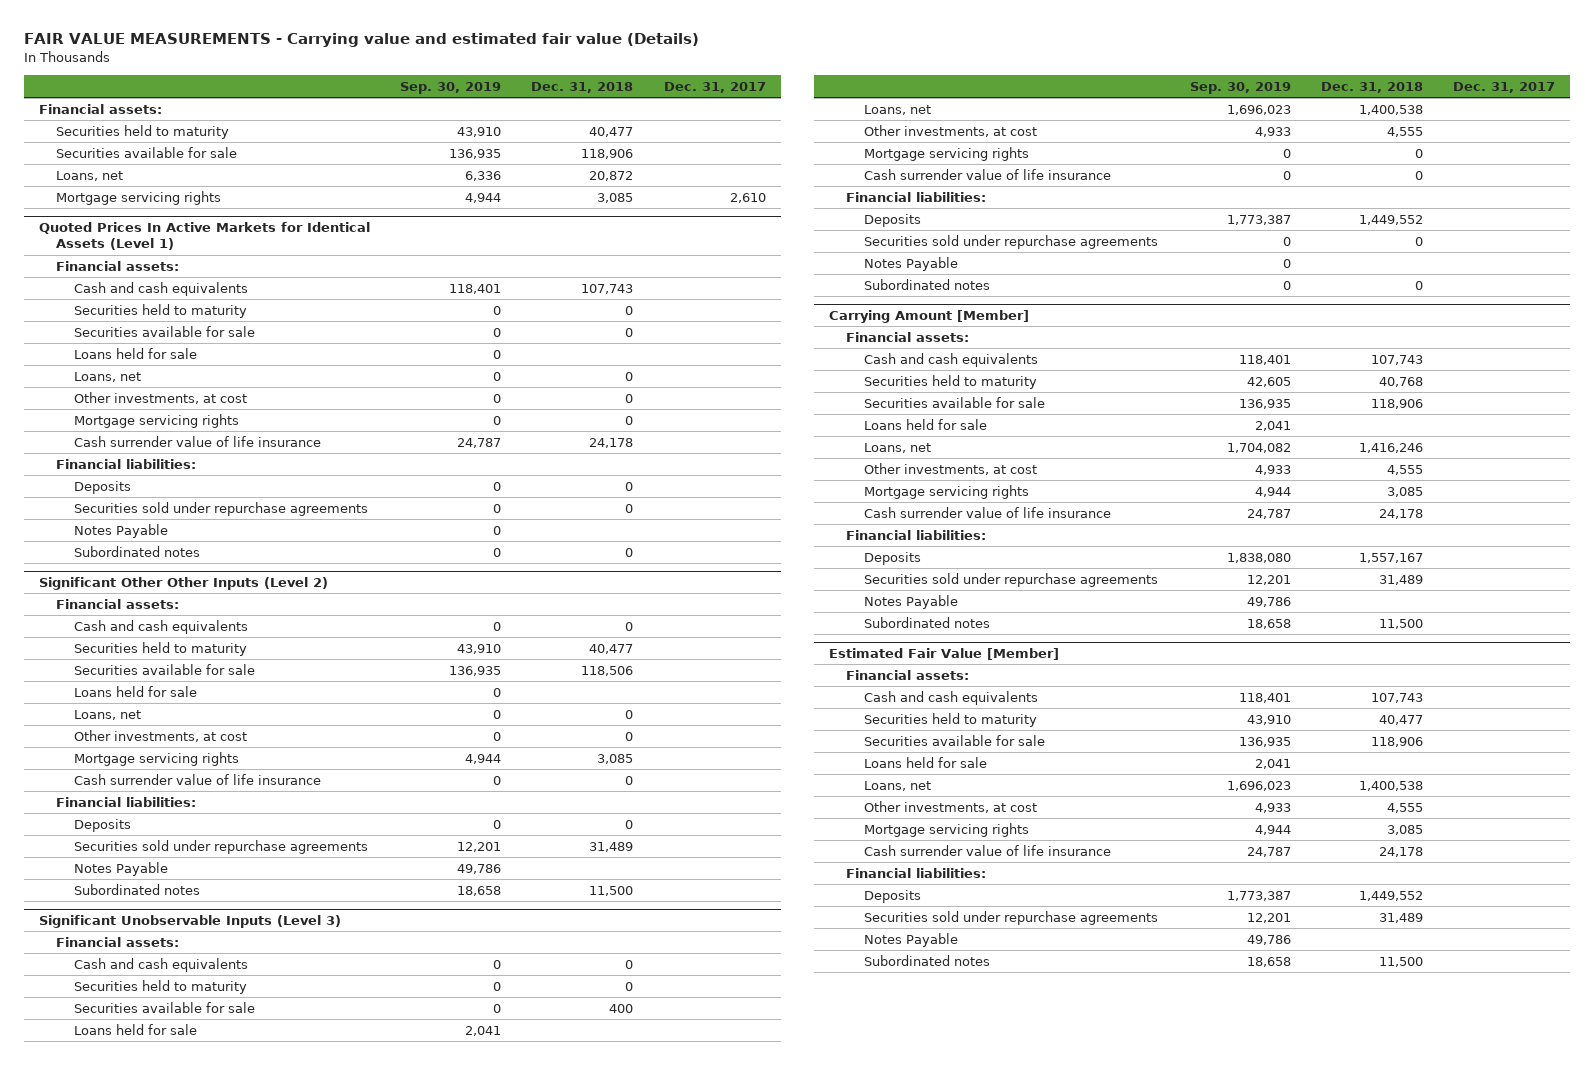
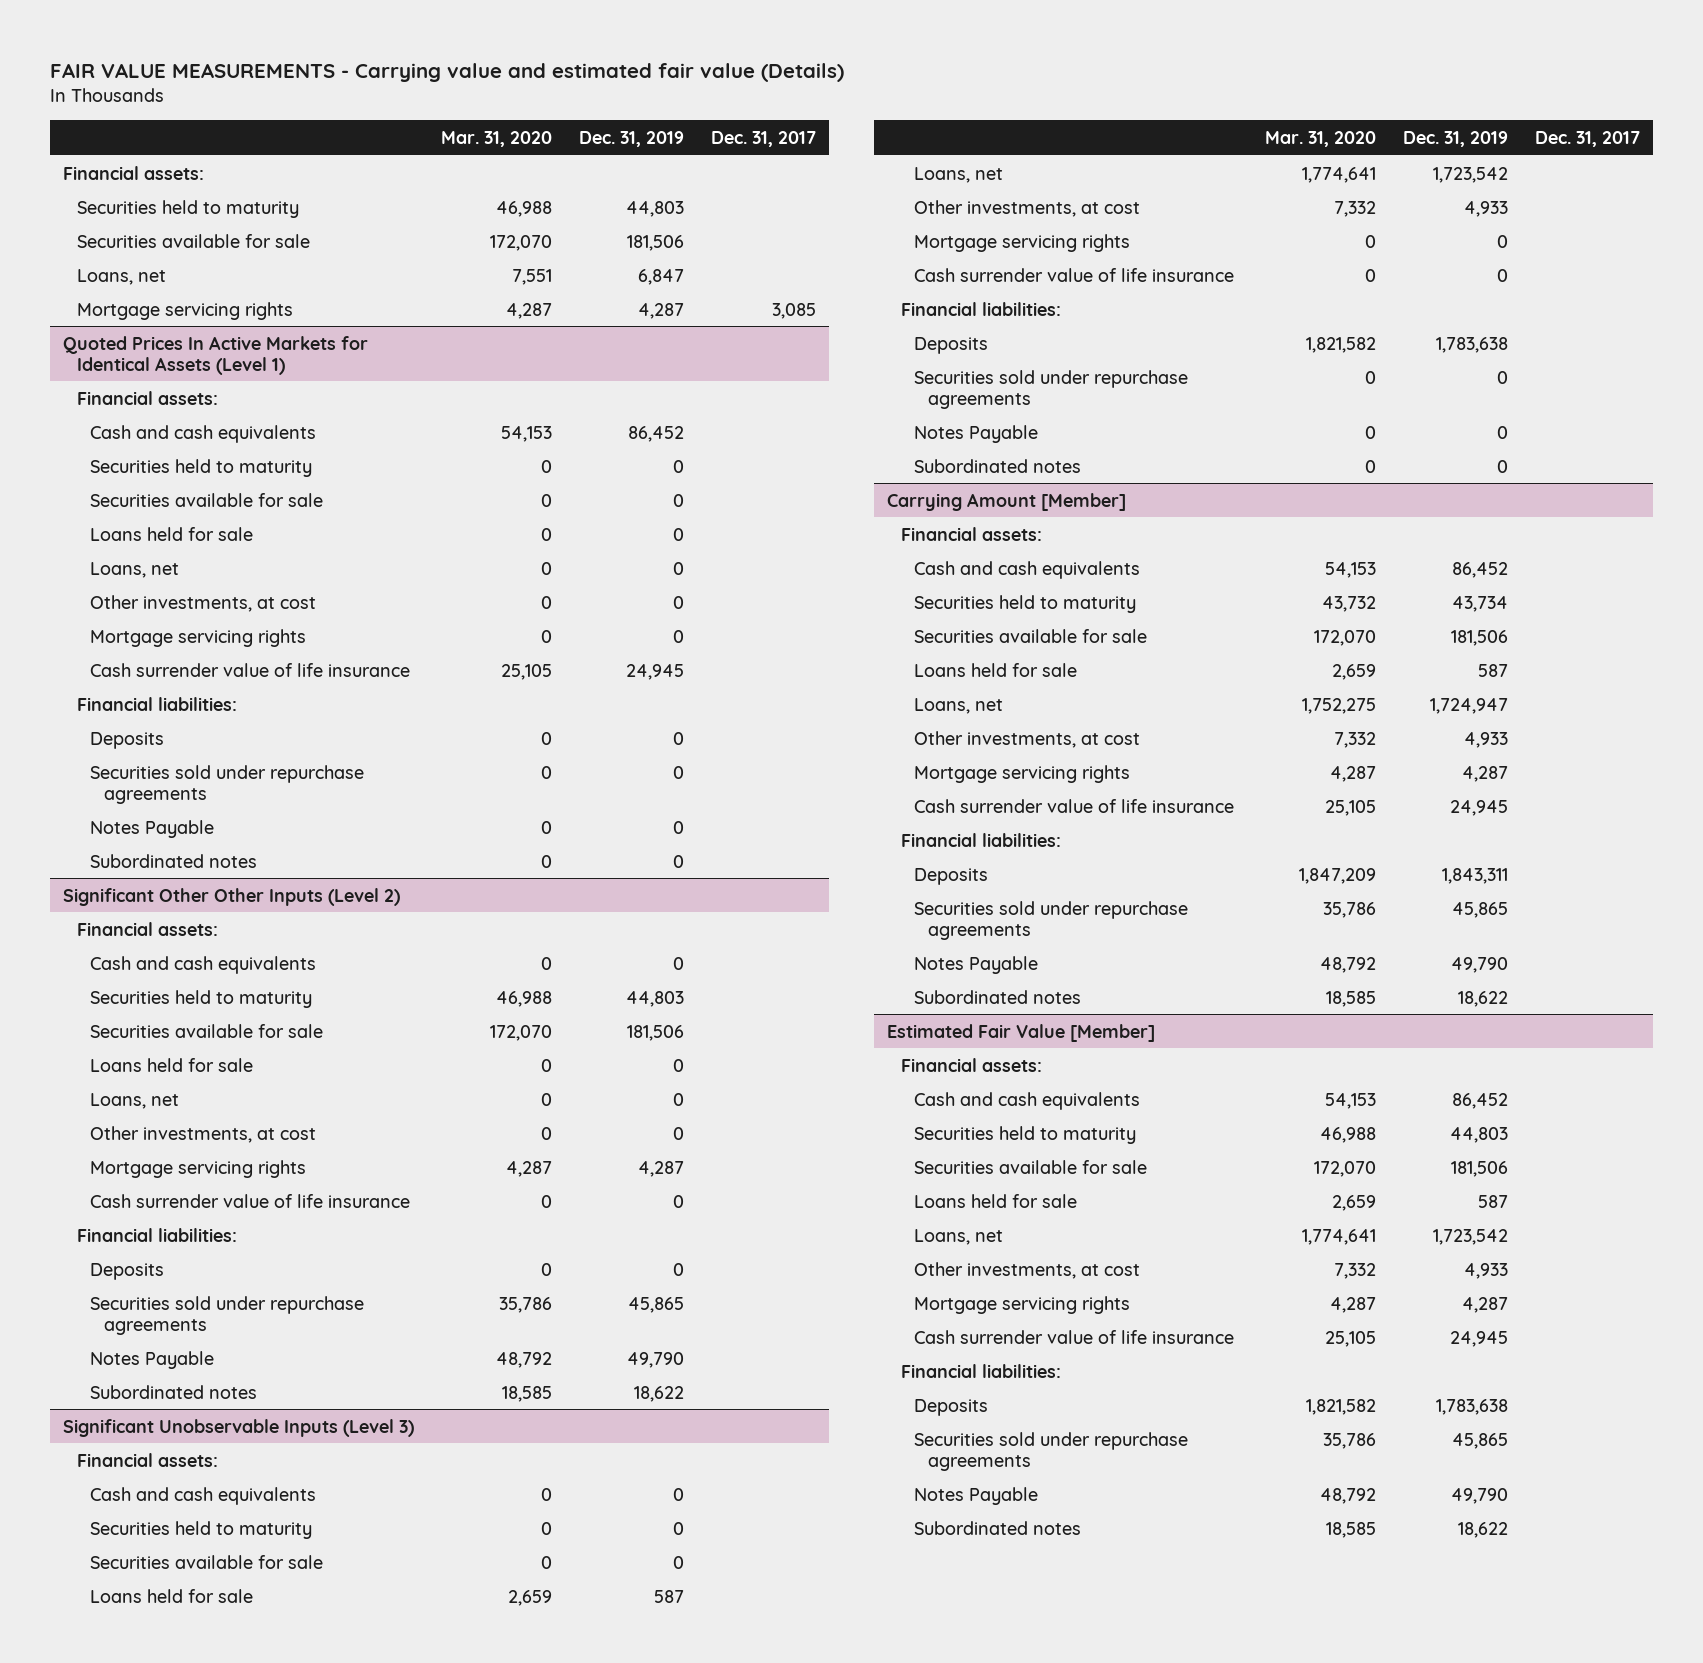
- | Sep. 30, 2019 | Dec. 31, 2018 | Dec. 31, 2017
+ | Mar. 31, 2020 | Dec. 31, 2019 | Dec. 31, 2017
- Mortgage servicing rights | 4,944 | 3,085 | 2,610
+ Mortgage servicing rights | 4,287 | 4,287 | 3,085

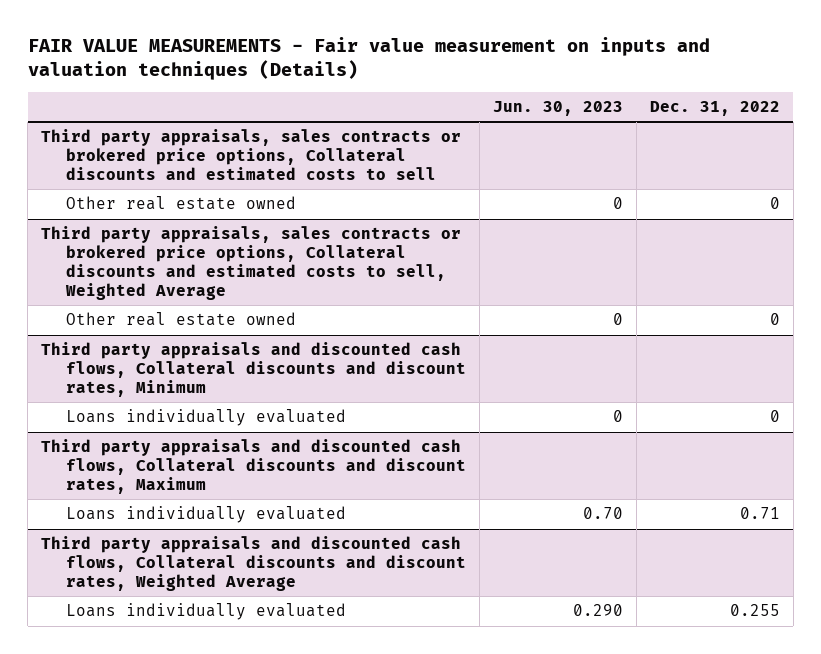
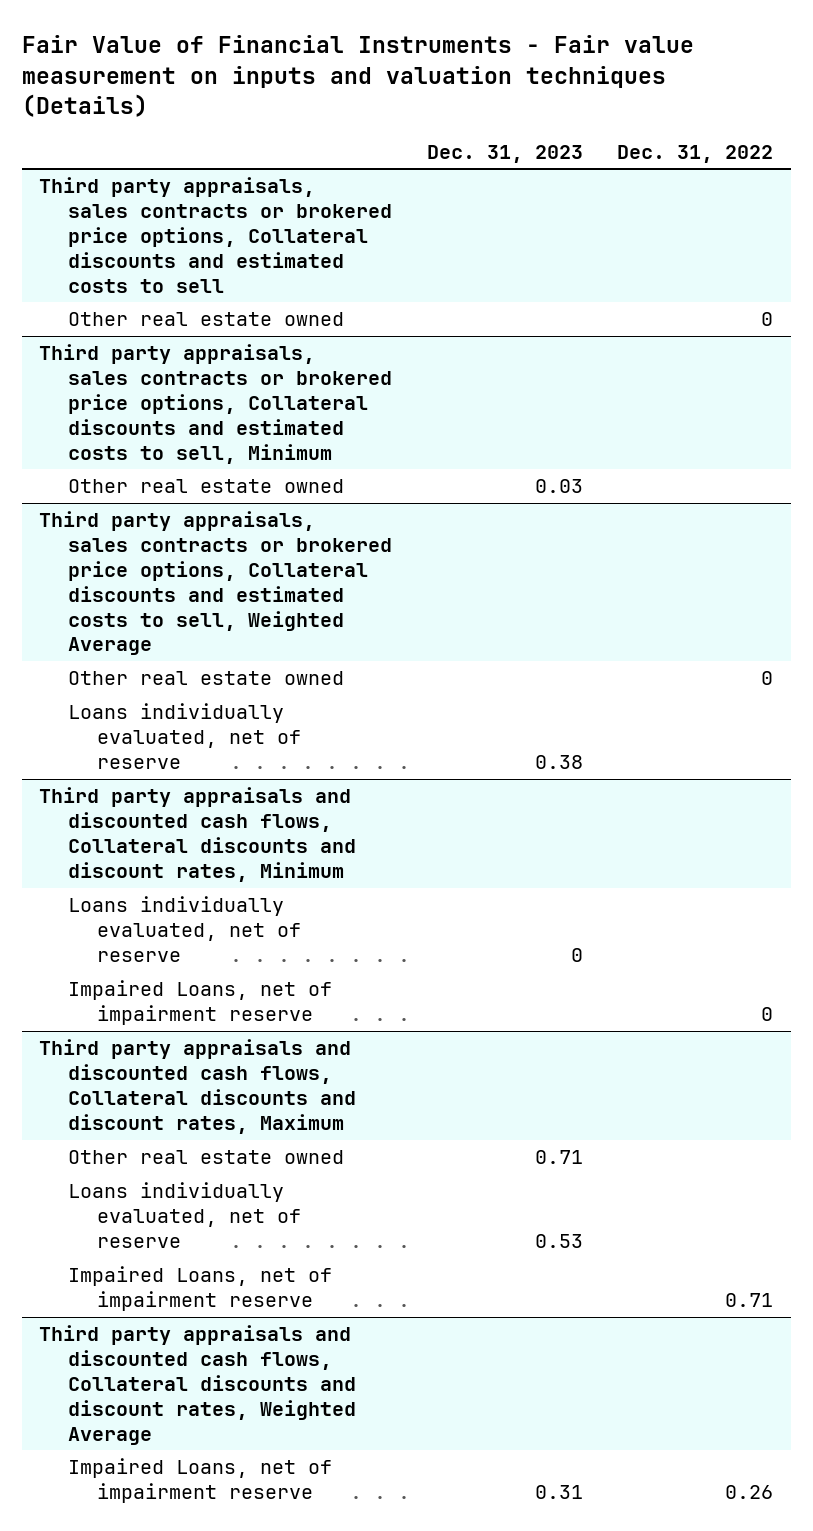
- FAIR VALUE MEASUREMENTS - Fair value measurement on inputs and valuation techniques (Details)
+ Fair Value of Financial Instruments - Fair value measurement on inputs and valuation techniques (Details)
- | Jun. 30, 2023 | Dec. 31, 2022
+ | Dec. 31, 2023 | Dec. 31, 2022
+ Third party appraisals, sales contracts or brokered price options, Collateral discounts and estimated costs to sell, Minimum
+ Other real estate owned | 0.03 |
@ Third party appraisals, sales contracts or brokered price options, Collateral discounts and estimated costs to sell, Weighted Average
+ Loans individually evaluated, net of reserve | 0.38 |
@ Third party appraisals and discounted cash flows, Collateral discounts and discount rates, Minimum
- Loans individually evaluated | 0 | 0
+ Loans individually evaluated, net of reserve | 0 |
+ Impaired Loans, net of impairment reserve | | 0
@ Third party appraisals and discounted cash flows, Collateral discounts and discount rates, Maximum
- Loans individually evaluated | 0.70 | 0.71
+ Other real estate owned | 0.71 |
+ Loans individually evaluated, net of reserve | 0.53 |
+ Impaired Loans, net of impairment reserve | | 0.71
@ Third party appraisals and discounted cash flows, Collateral discounts and discount rates, Weighted Average
- Loans individually evaluated | 0.290 | 0.255
+ Impaired Loans, net of impairment reserve | 0.31 | 0.26

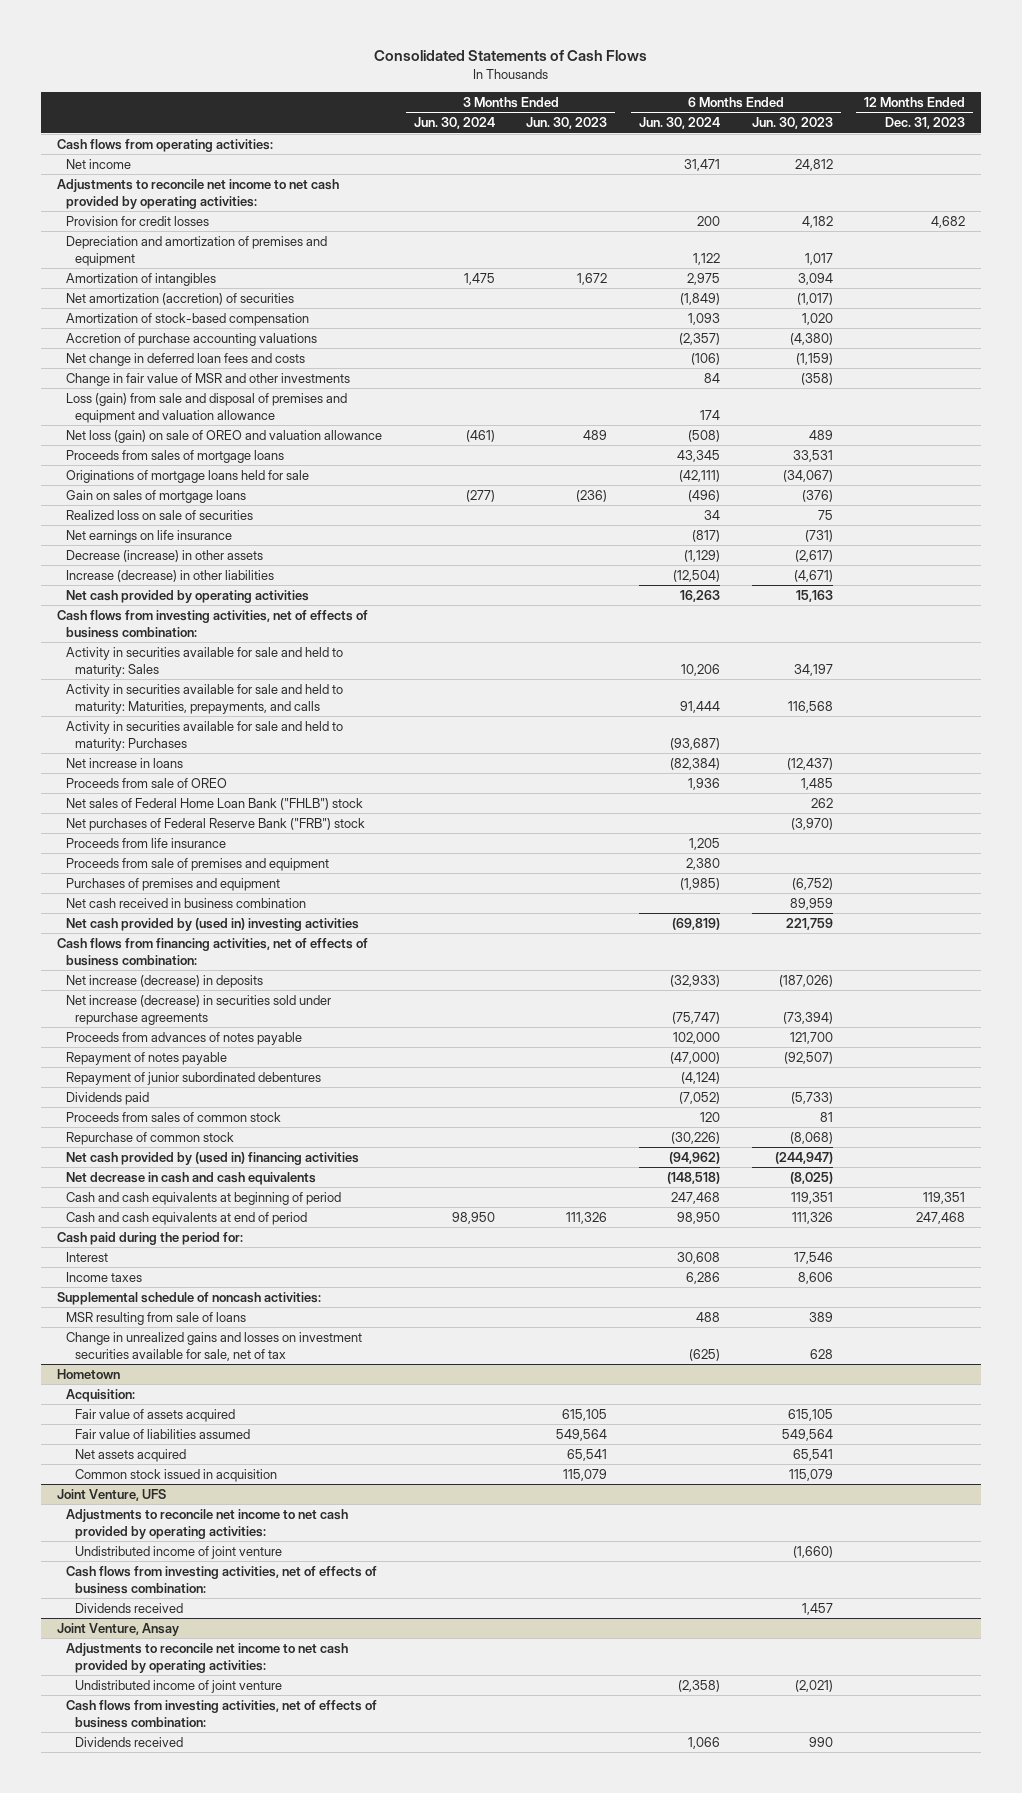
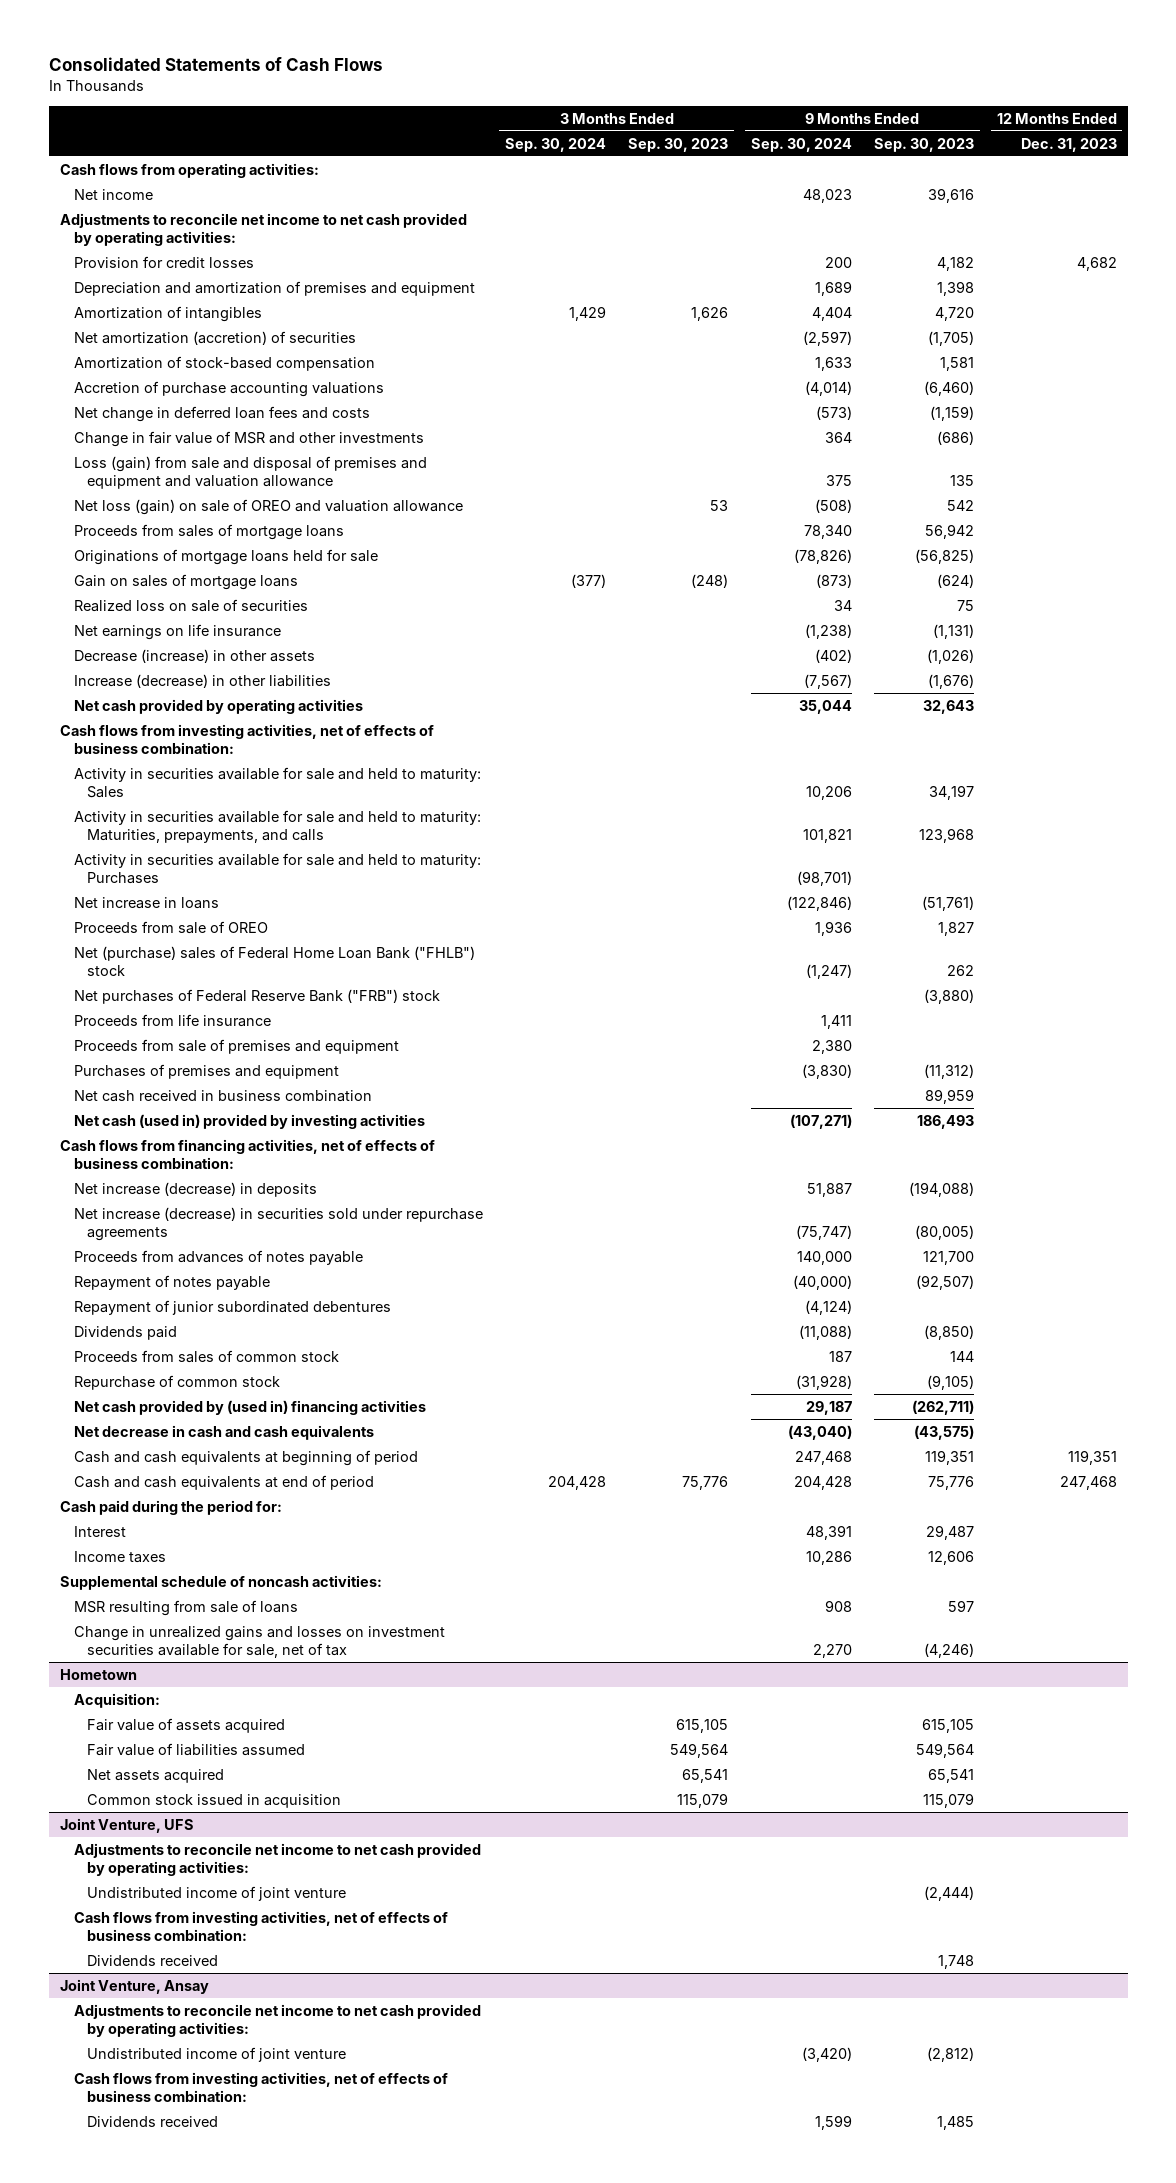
- | 3 Months Ended Jun. 30, 2024 | 3 Months Ended Jun. 30, 2023 | 6 Months Ended Jun. 30, 2024 | 6 Months Ended Jun. 30, 2023 | 12 Months Ended Dec. 31, 2023
+ | 3 Months Ended Sep. 30, 2024 | 3 Months Ended Sep. 30, 2023 | 9 Months Ended Sep. 30, 2024 | 9 Months Ended Sep. 30, 2023 | 12 Months Ended Dec. 31, 2023
- Net sales of Federal Home Loan Bank ("FHLB") stock | | | | 262 |
+ Net (purchase) sales of Federal Home Loan Bank ("FHLB") stock | | | (1,247) | 262 |
- Net cash provided by (used in) investing activities | | | (69,819) | 221,759 |
+ Net cash (used in) provided by investing activities | | | (107,271) | 186,493 |

